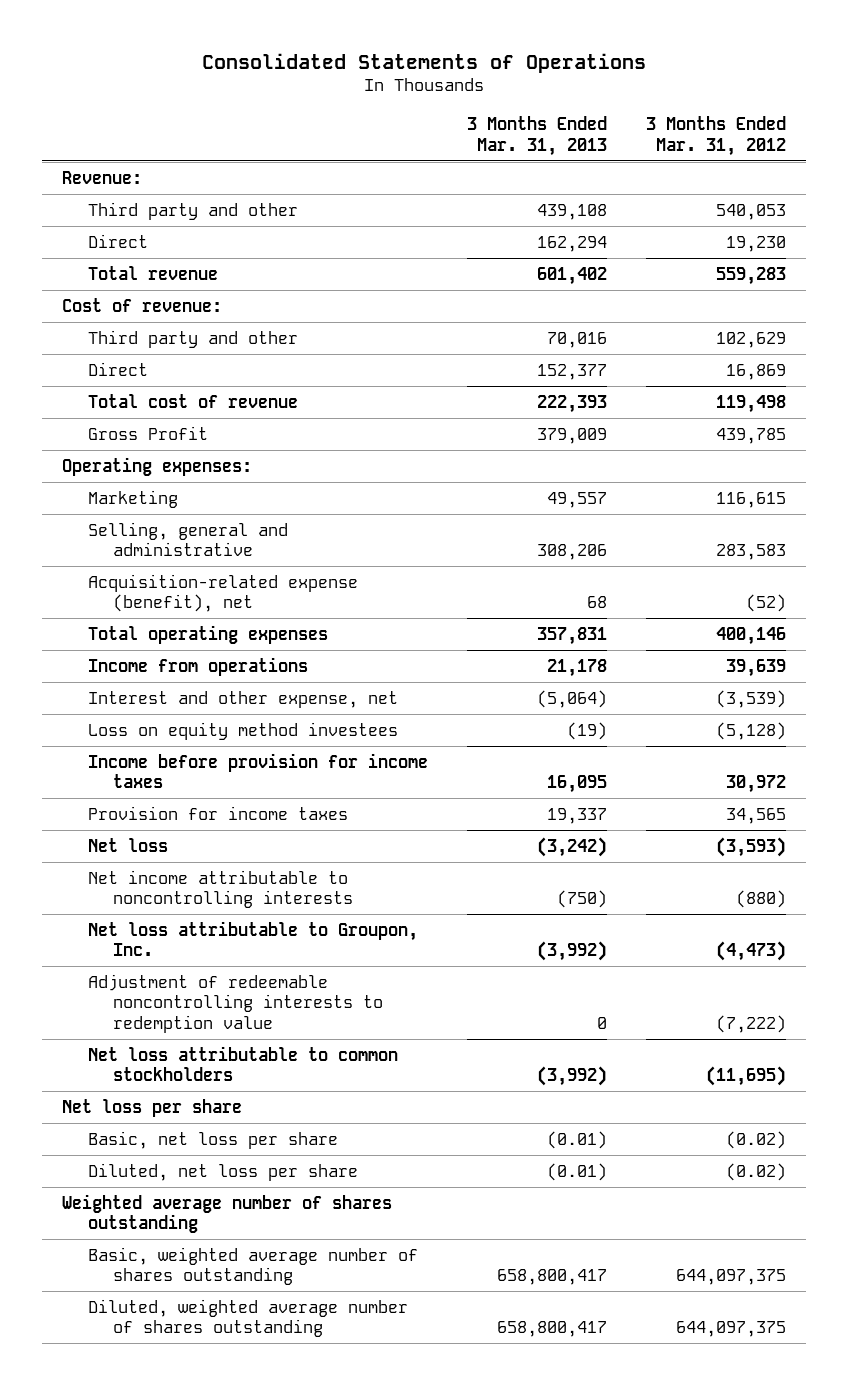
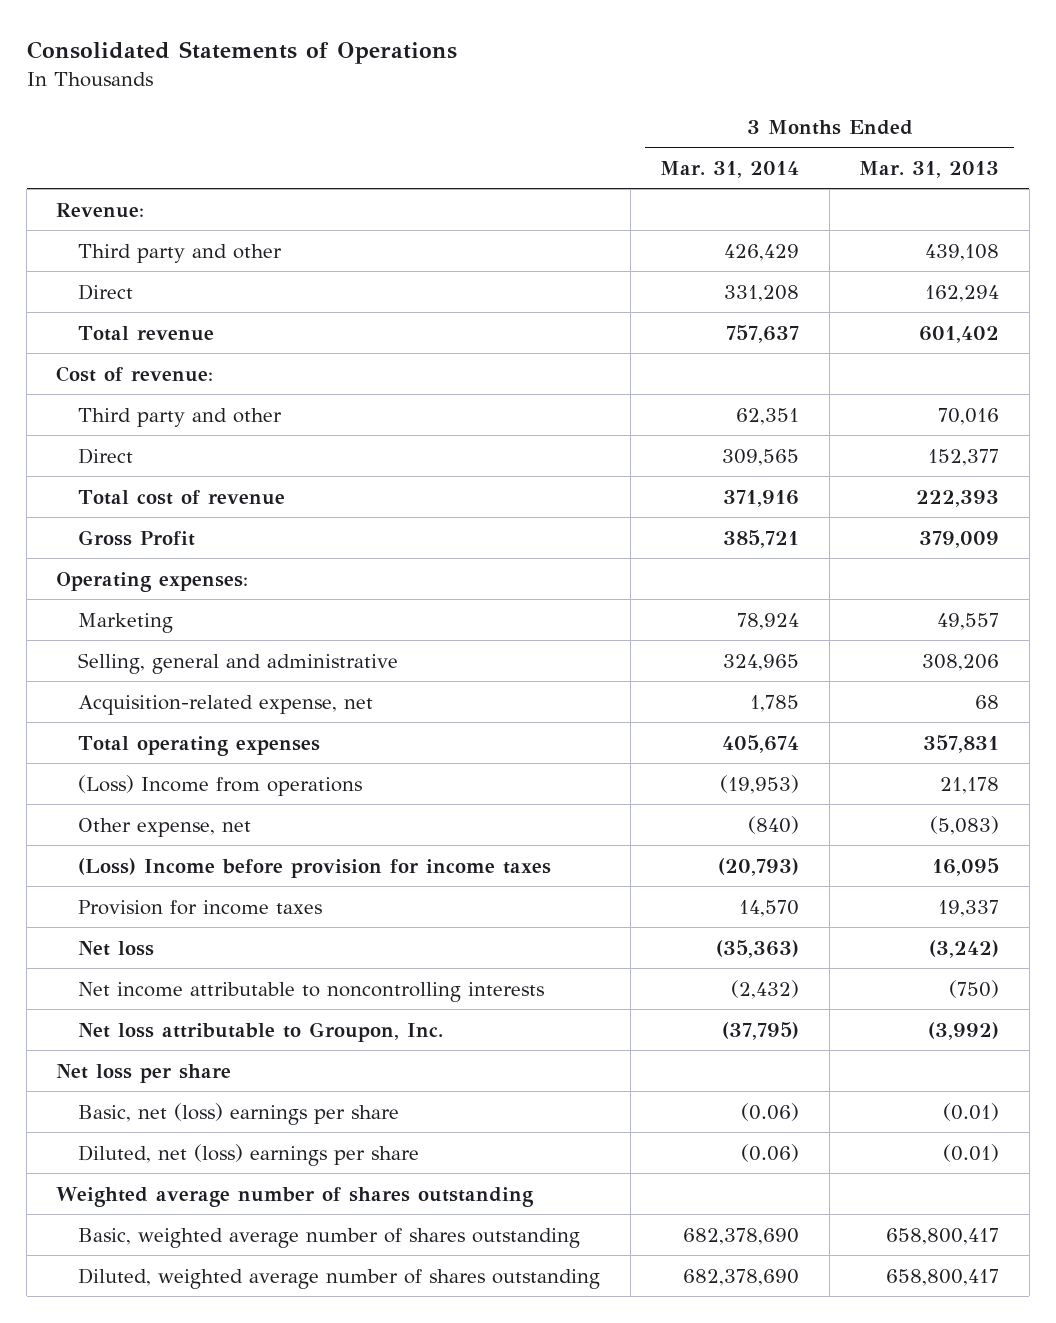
- | 3 Months Ended Mar. 31, 2013 | 3 Months Ended Mar. 31, 2012
+ | 3 Months Ended Mar. 31, 2014 | 3 Months Ended Mar. 31, 2013
- Acquisition-related expense (benefit), net | 68 | (52)
+ Acquisition-related expense, net | 1,785 | 68
- Income from operations | 21,178 | 39,639
- Interest and other expense, net | (5,064) | (3,539)
- Loss on equity method investees | (19) | (5,128)
- Income before provision for income taxes | 16,095 | 30,972
+ (Loss) Income from operations | (19,953) | 21,178
+ Other expense, net | (840) | (5,083)
+ (Loss) Income before provision for income taxes | (20,793) | 16,095
- Adjustment of redeemable noncontrolling interests to redemption value | 0 | (7,222)
- Net loss attributable to common stockholders | (3,992) | (11,695)
- Basic, net loss per share | (0.01) | (0.02)
- Diluted, net loss per share | (0.01) | (0.02)
+ Basic, net (loss) earnings per share | (0.06) | (0.01)
+ Diluted, net (loss) earnings per share | (0.06) | (0.01)

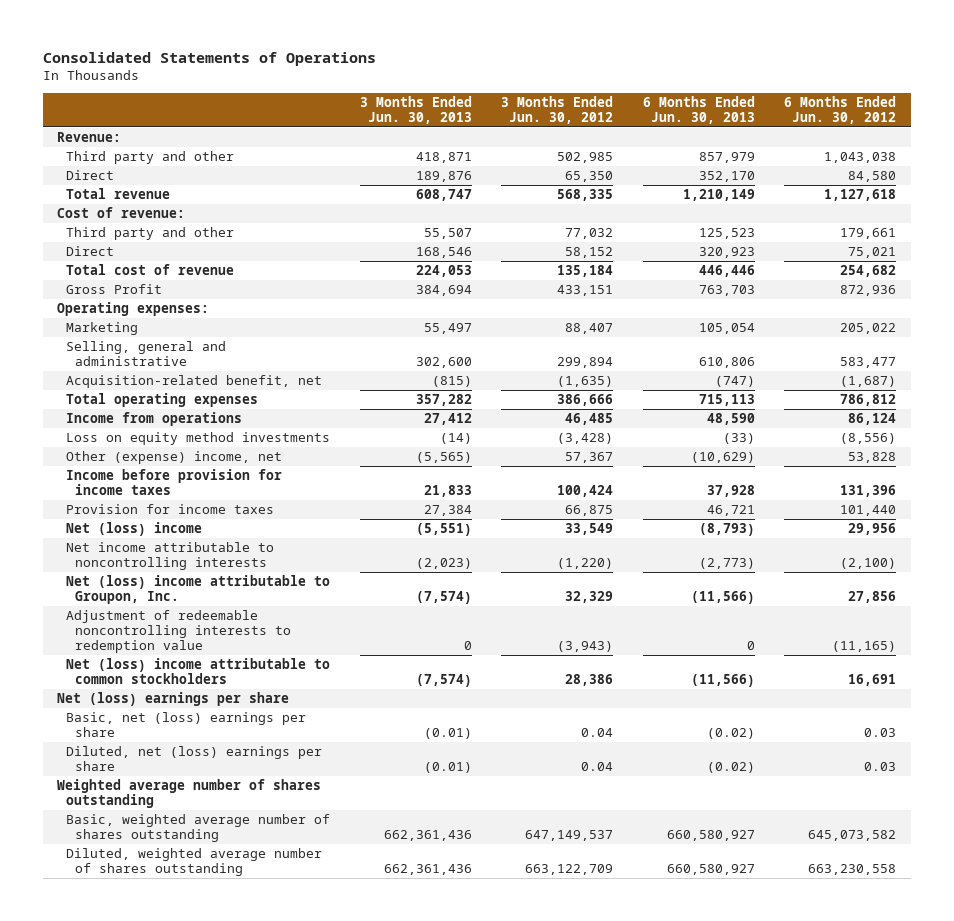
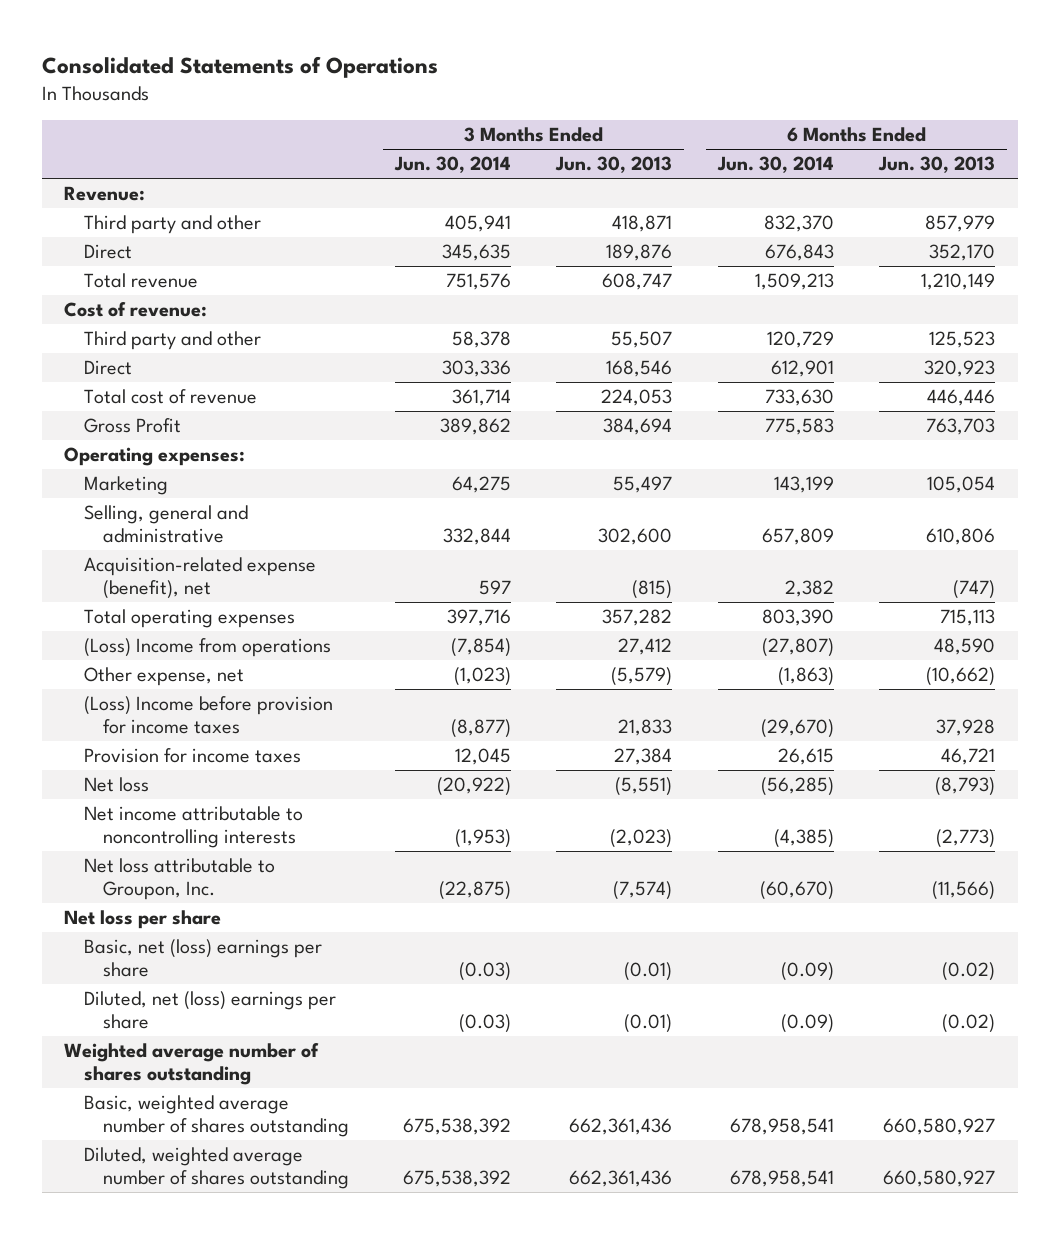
- | 3 Months Ended Jun. 30, 2013 | 3 Months Ended Jun. 30, 2012 | 6 Months Ended Jun. 30, 2013 | 6 Months Ended Jun. 30, 2012
+ | 3 Months Ended Jun. 30, 2014 | 3 Months Ended Jun. 30, 2013 | 6 Months Ended Jun. 30, 2014 | 6 Months Ended Jun. 30, 2013
- Acquisition-related benefit, net | (815) | (1,635) | (747) | (1,687)
+ Acquisition-related expense (benefit), net | 597 | (815) | 2,382 | (747)
- Income from operations | 27,412 | 46,485 | 48,590 | 86,124
- Loss on equity method investments | (14) | (3,428) | (33) | (8,556)
- Other (expense) income, net | (5,565) | 57,367 | (10,629) | 53,828
- Income before provision for income taxes | 21,833 | 100,424 | 37,928 | 131,396
+ (Loss) Income from operations | (7,854) | 27,412 | (27,807) | 48,590
+ Other expense, net | (1,023) | (5,579) | (1,863) | (10,662)
+ (Loss) Income before provision for income taxes | (8,877) | 21,833 | (29,670) | 37,928
- Net (loss) income | (5,551) | 33,549 | (8,793) | 29,956
+ Net loss | (20,922) | (5,551) | (56,285) | (8,793)
- Net (loss) income attributable to Groupon, Inc. | (7,574) | 32,329 | (11,566) | 27,856
- Adjustment of redeemable noncontrolling interests to redemption value | 0 | (3,943) | 0 | (11,165)
- Net (loss) income attributable to common stockholders | (7,574) | 28,386 | (11,566) | 16,691
- Net (loss) earnings per share
+ Net loss attributable to Groupon, Inc. | (22,875) | (7,574) | (60,670) | (11,566)
+ Net loss per share

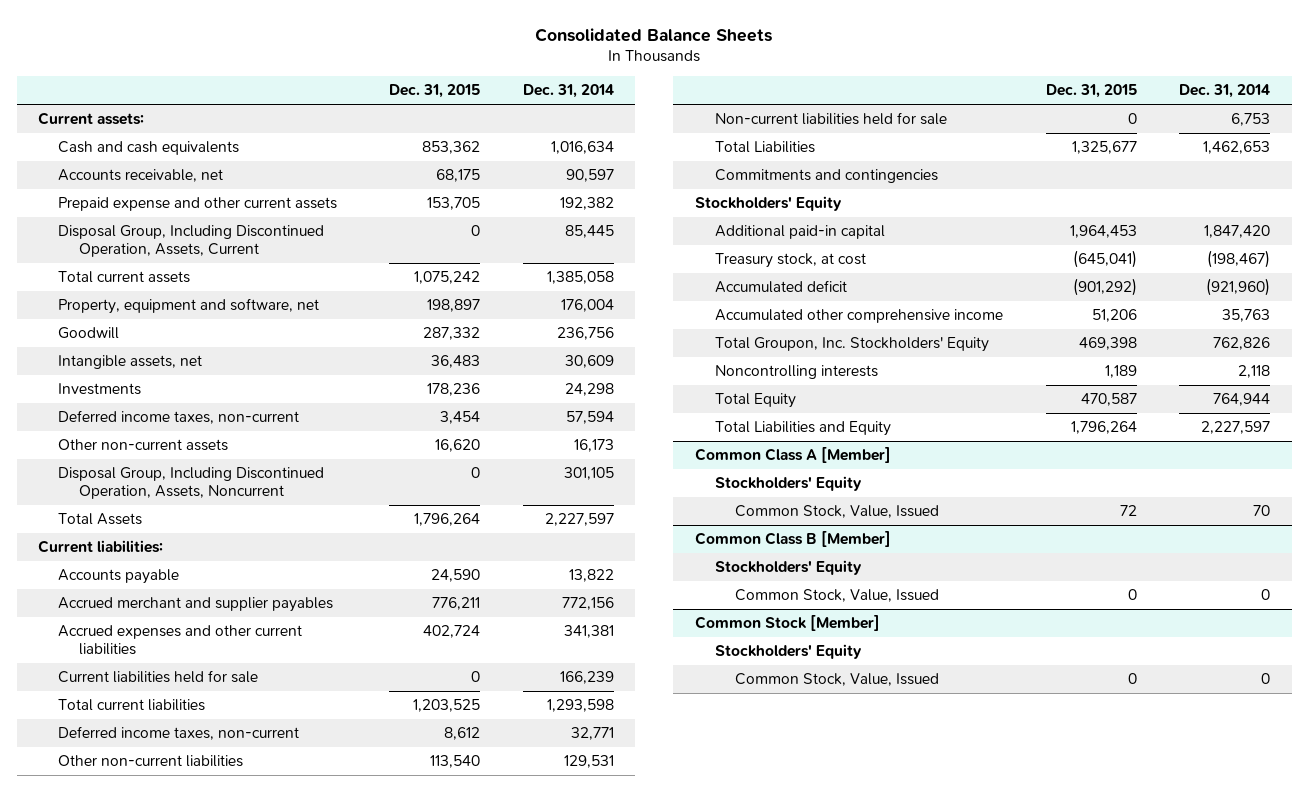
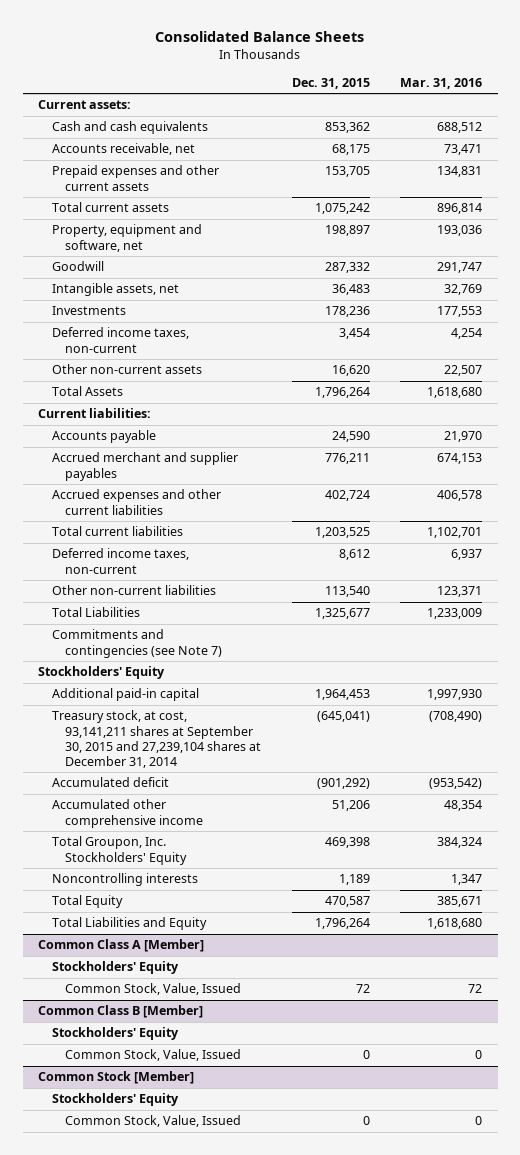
- | Dec. 31, 2015 | Dec. 31, 2014
+ | Dec. 31, 2015 | Mar. 31, 2016
- Prepaid expense and other current assets | 153,705 | 192,382
- Disposal Group, Including Discontinued Operation, Assets, Current | 0 | 85,445
+ Prepaid expenses and other current assets | 153,705 | 134,831
- Disposal Group, Including Discontinued Operation, Assets, Noncurrent | 0 | 301,105
- Current liabilities held for sale | 0 | 166,239
- Non-current liabilities held for sale | 0 | 6,753
- Commitments and contingencies
+ Commitments and contingencies (see Note 7)
- Treasury stock, at cost | (645,041) | (198,467)
+ Treasury stock, at cost, 93,141,211 shares at September 30, 2015 and 27,239,104 shares at December 31, 2014 | (645,041) | (708,490)

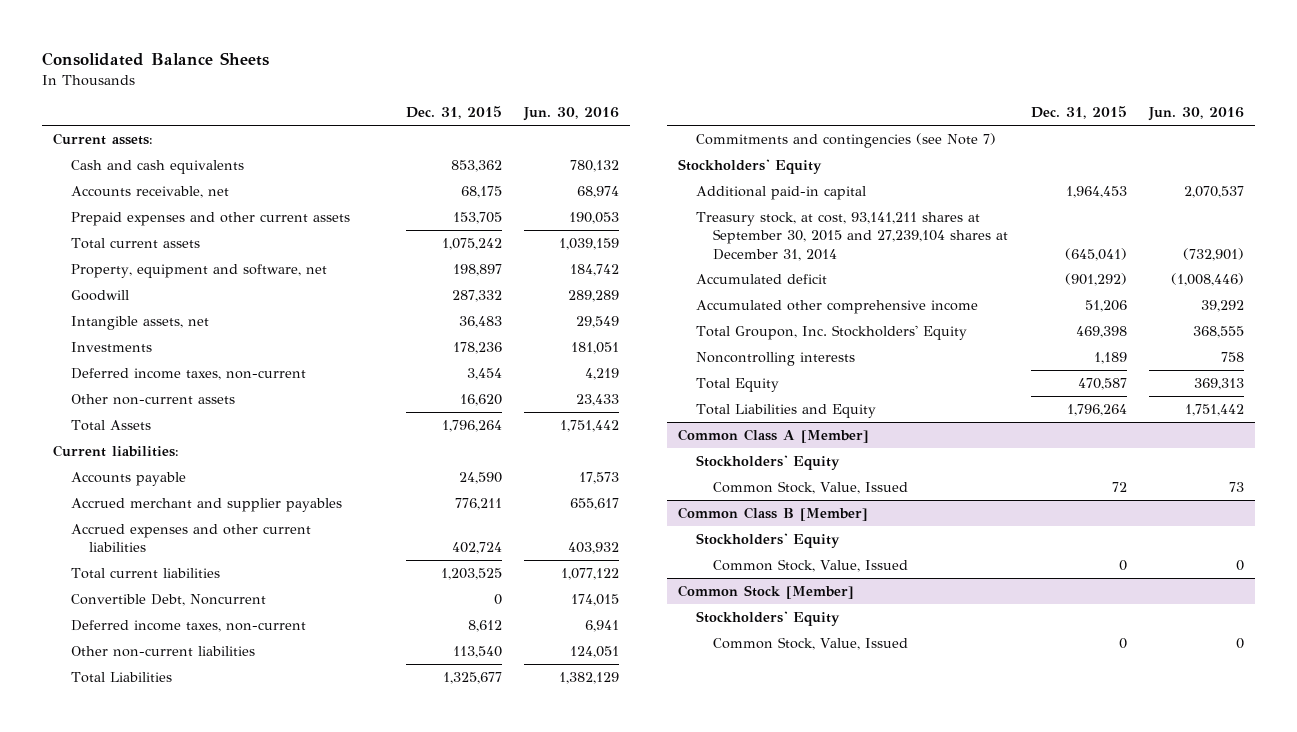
- | Dec. 31, 2015 | Mar. 31, 2016
+ | Dec. 31, 2015 | Jun. 30, 2016
+ Convertible Debt, Noncurrent | 0 | 174,015

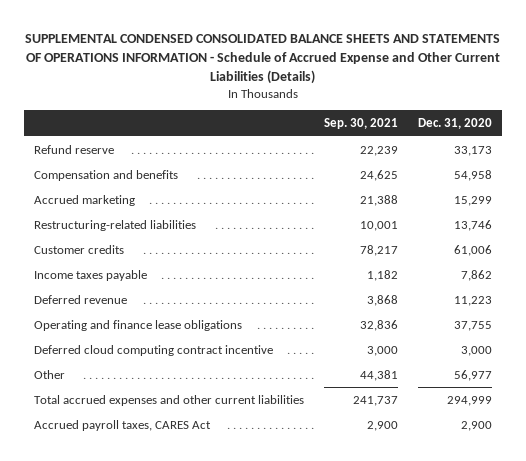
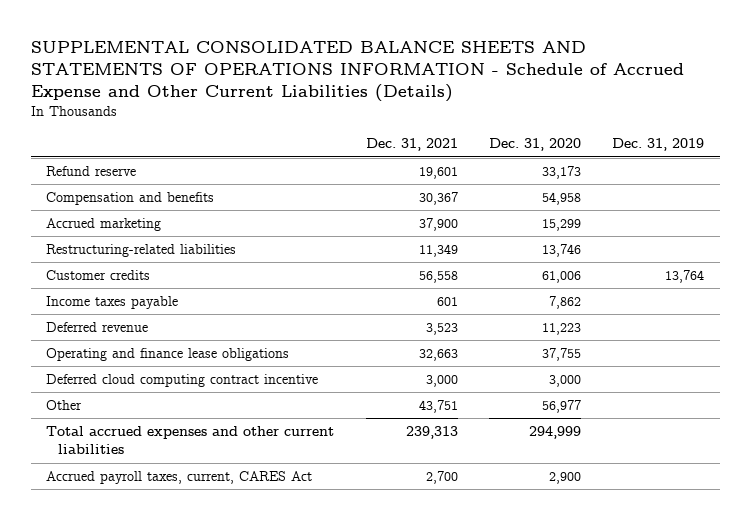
- SUPPLEMENTAL CONDENSED CONSOLIDATED BALANCE SHEETS AND STATEMENTS OF OPERATIONS INFORMATION - Schedule of Accrued Expense and Other Current Liabilities (Details)
+ SUPPLEMENTAL CONSOLIDATED BALANCE SHEETS AND STATEMENTS OF OPERATIONS INFORMATION - Schedule of Accrued Expense and Other Current Liabilities (Details)
- | Sep. 30, 2021 | Dec. 31, 2020
+ | Dec. 31, 2021 | Dec. 31, 2020 | Dec. 31, 2019
- Accrued payroll taxes, CARES Act | 2,900 | 2,900
+ Accrued payroll taxes, current, CARES Act | 2,700 | 2,900 |

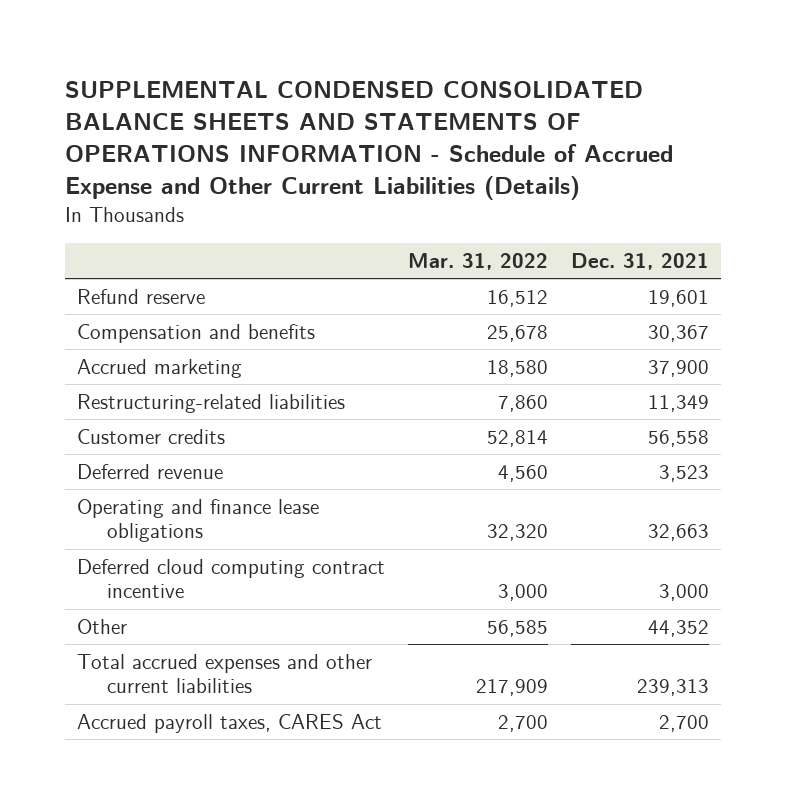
- SUPPLEMENTAL CONSOLIDATED BALANCE SHEETS AND STATEMENTS OF OPERATIONS INFORMATION - Schedule of Accrued Expense and Other Current Liabilities (Details)
+ SUPPLEMENTAL CONDENSED CONSOLIDATED BALANCE SHEETS AND STATEMENTS OF OPERATIONS INFORMATION - Schedule of Accrued Expense and Other Current Liabilities (Details)
- | Dec. 31, 2021 | Dec. 31, 2020 | Dec. 31, 2019
+ | Mar. 31, 2022 | Dec. 31, 2021
- Income taxes payable | 601 | 7,862 |
- Other | 43,751 | 56,977 |
+ Other | 56,585 | 44,352
- Accrued payroll taxes, current, CARES Act | 2,700 | 2,900 |
+ Accrued payroll taxes, CARES Act | 2,700 | 2,700

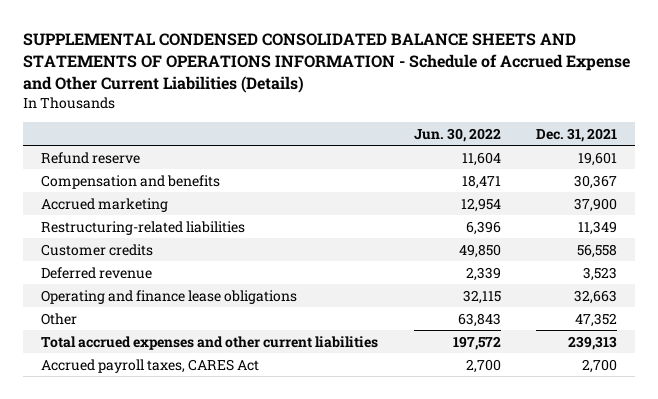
- | Mar. 31, 2022 | Dec. 31, 2021
+ | Jun. 30, 2022 | Dec. 31, 2021
- Deferred cloud computing contract incentive | 3,000 | 3,000
- Other | 56,585 | 44,352
+ Other | 63,843 | 47,352

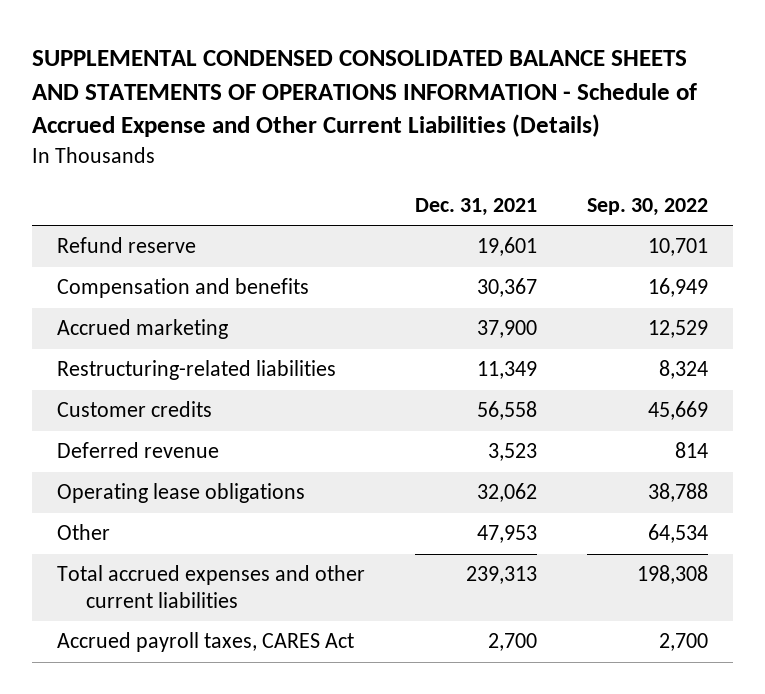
- | Jun. 30, 2022 | Dec. 31, 2021
+ | Dec. 31, 2021 | Sep. 30, 2022
- Operating and finance lease obligations | 32,115 | 32,663
- Other | 63,843 | 47,352
+ Operating lease obligations | 32,062 | 38,788
+ Other | 47,953 | 64,534

